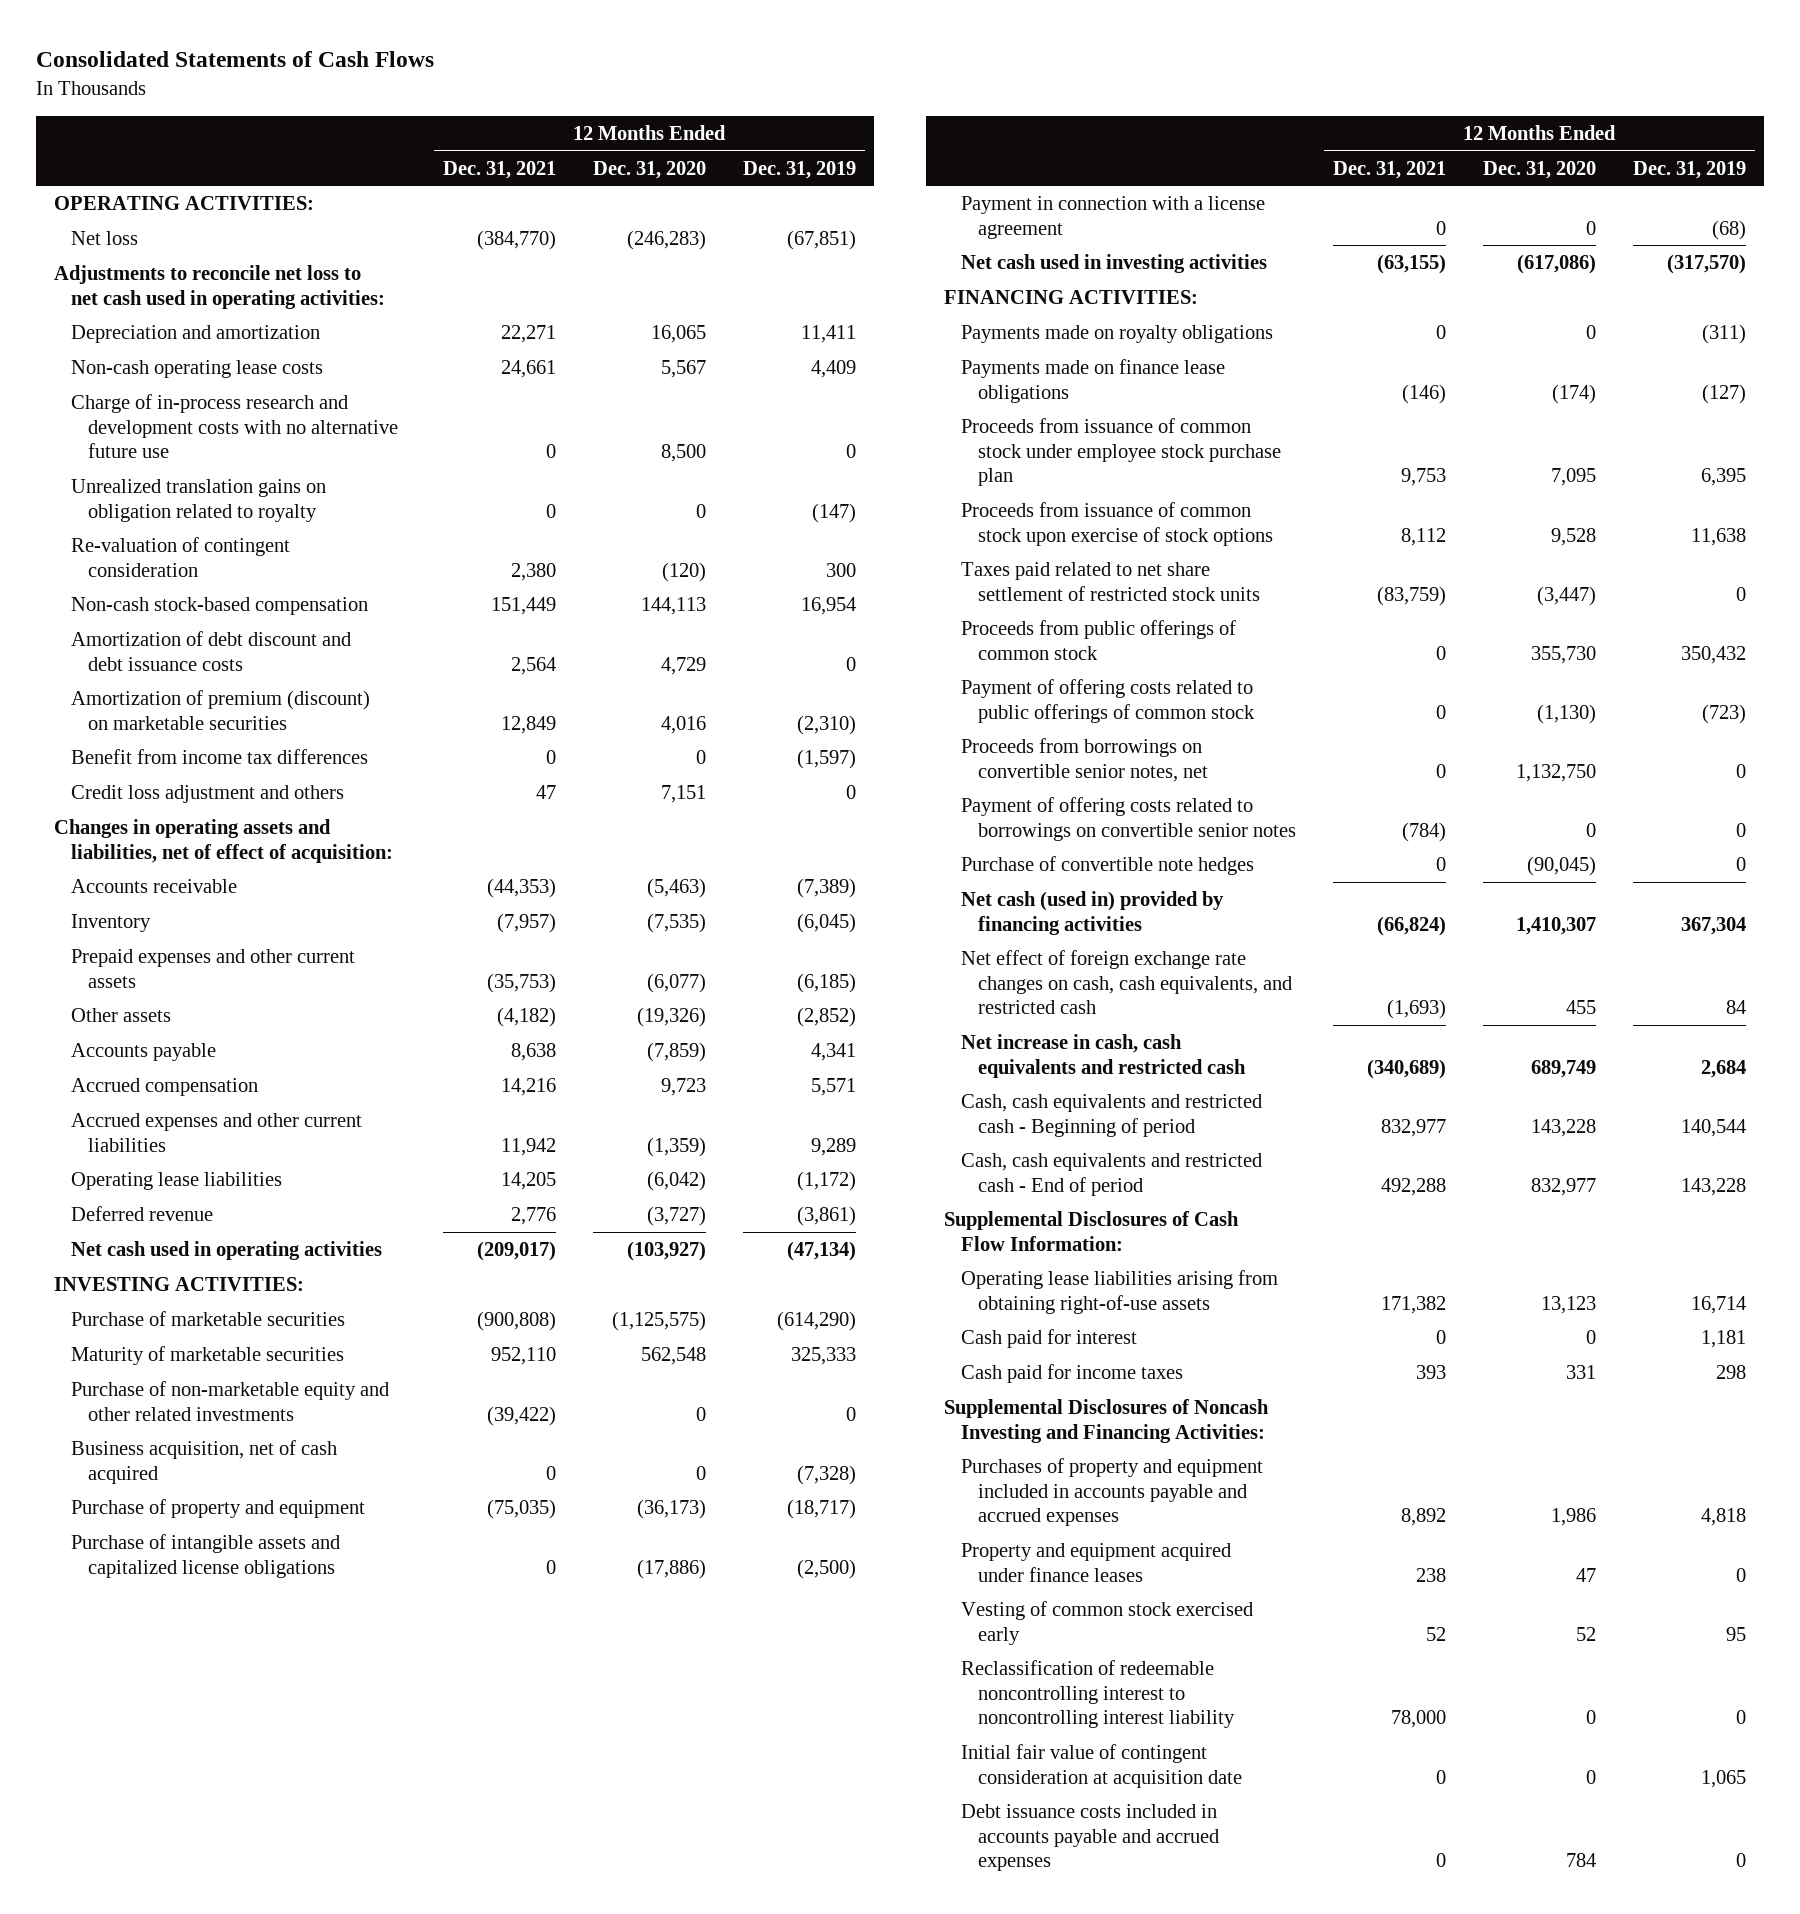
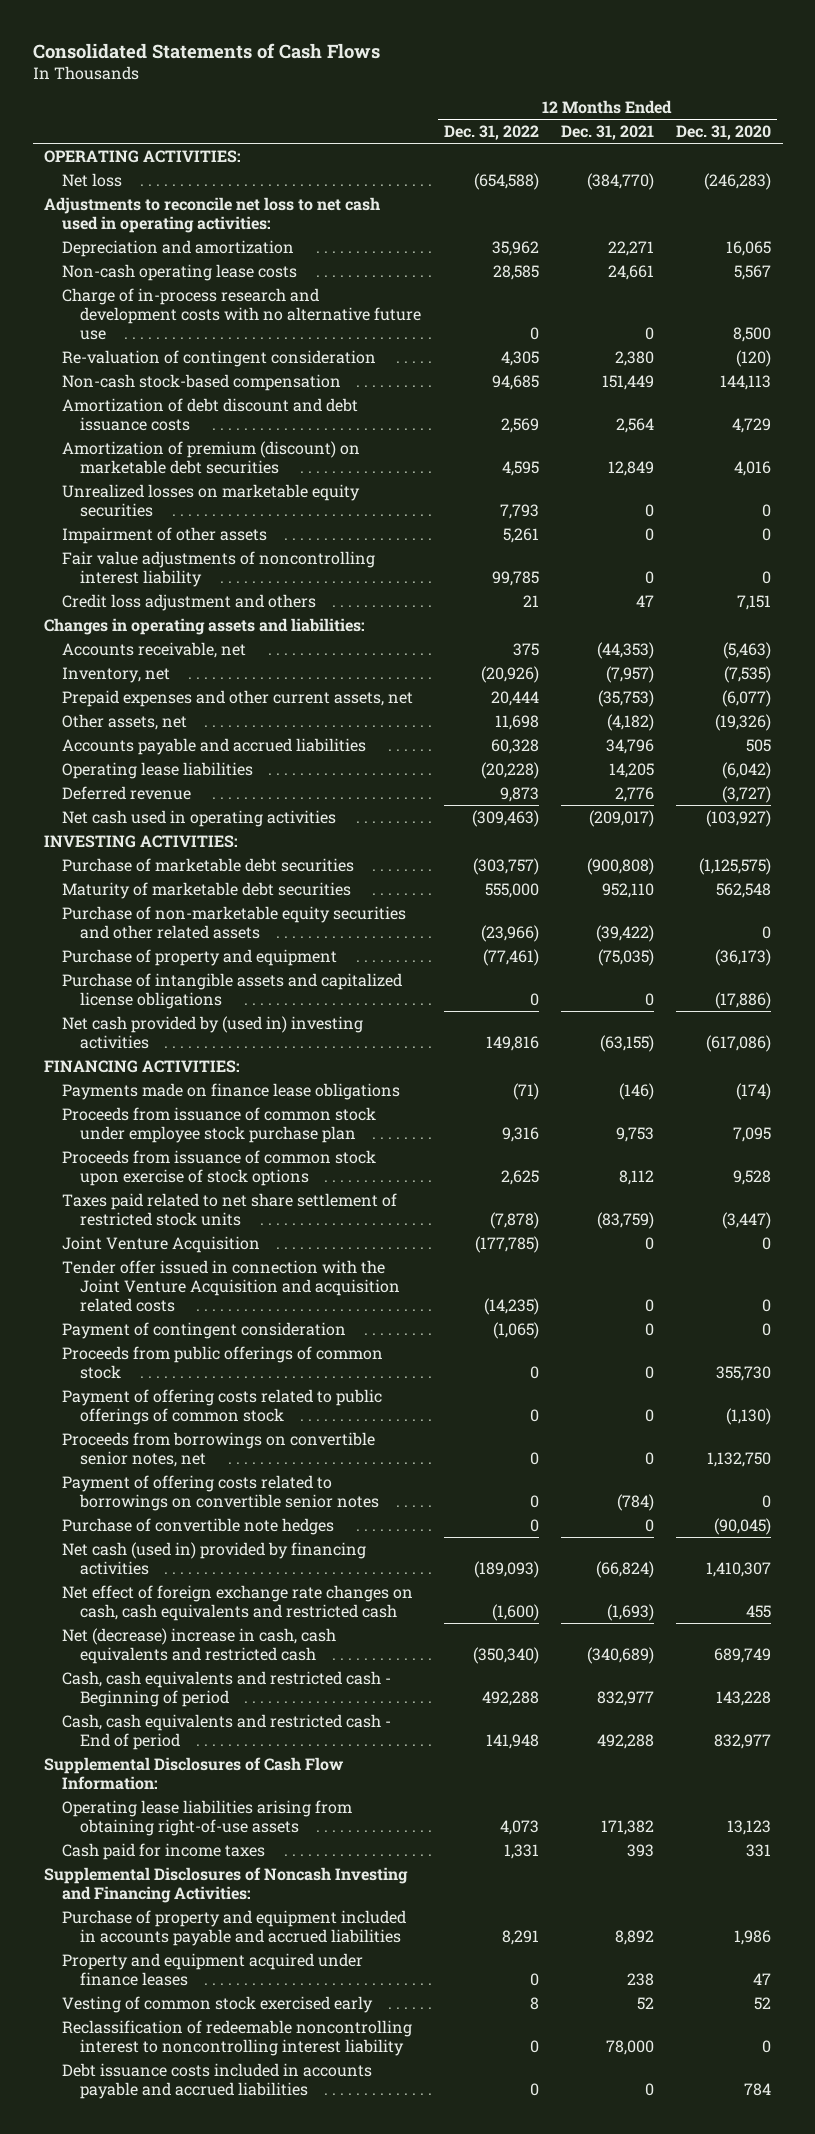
- | 12 Months Ended Dec. 31, 2021 | 12 Months Ended Dec. 31, 2020 | 12 Months Ended Dec. 31, 2019
+ | 12 Months Ended Dec. 31, 2022 | 12 Months Ended Dec. 31, 2021 | 12 Months Ended Dec. 31, 2020
- Unrealized translation gains on obligation related to royalty | 0 | 0 | (147)
- Amortization of premium (discount) on marketable securities | 12,849 | 4,016 | (2,310)
- Benefit from income tax differences | 0 | 0 | (1,597)
+ Amortization of premium (discount) on marketable debt securities | 4,595 | 12,849 | 4,016
+ Unrealized losses on marketable equity securities | 7,793 | 0 | 0
+ Impairment of other assets | 5,261 | 0 | 0
+ Fair value adjustments of noncontrolling interest liability | 99,785 | 0 | 0
- Changes in operating assets and liabilities, net of effect of acquisition:
- Accounts receivable | (44,353) | (5,463) | (7,389)
- Inventory | (7,957) | (7,535) | (6,045)
- Prepaid expenses and other current assets | (35,753) | (6,077) | (6,185)
- Other assets | (4,182) | (19,326) | (2,852)
- Accounts payable | 8,638 | (7,859) | 4,341
- Accrued compensation | 14,216 | 9,723 | 5,571
- Accrued expenses and other current liabilities | 11,942 | (1,359) | 9,289
+ Changes in operating assets and liabilities:
+ Accounts receivable, net | 375 | (44,353) | (5,463)
+ Inventory, net | (20,926) | (7,957) | (7,535)
+ Prepaid expenses and other current assets, net | 20,444 | (35,753) | (6,077)
+ Other assets, net | 11,698 | (4,182) | (19,326)
+ Accounts payable and accrued liabilities | 60,328 | 34,796 | 505
- Purchase of marketable securities | (900,808) | (1,125,575) | (614,290)
- Maturity of marketable securities | 952,110 | 562,548 | 325,333
- Purchase of non-marketable equity and other related investments | (39,422) | 0 | 0
- Business acquisition, net of cash acquired | 0 | 0 | (7,328)
+ Purchase of marketable debt securities | (303,757) | (900,808) | (1,125,575)
+ Maturity of marketable debt securities | 555,000 | 952,110 | 562,548
+ Purchase of non-marketable equity securities and other related assets | (23,966) | (39,422) | 0
- Payment in connection with a license agreement | 0 | 0 | (68)
- Net cash used in investing activities | (63,155) | (617,086) | (317,570)
+ Net cash provided by (used in) investing activities | 149,816 | (63,155) | (617,086)
- Payments made on royalty obligations | 0 | 0 | (311)
+ Joint Venture Acquisition | (177,785) | 0 | 0
+ Tender offer issued in connection with the Joint Venture Acquisition and acquisition related costs | (14,235) | 0 | 0
+ Payment of contingent consideration | (1,065) | 0 | 0
- Net effect of foreign exchange rate changes on cash, cash equivalents, and restricted cash | (1,693) | 455 | 84
- Net increase in cash, cash equivalents and restricted cash | (340,689) | 689,749 | 2,684
+ Net effect of foreign exchange rate changes on cash, cash equivalents and restricted cash | (1,600) | (1,693) | 455
+ Net (decrease) increase in cash, cash equivalents and restricted cash | (350,340) | (340,689) | 689,749
- Cash paid for interest | 0 | 0 | 1,181
- Purchases of property and equipment included in accounts payable and accrued expenses | 8,892 | 1,986 | 4,818
+ Purchase of property and equipment included in accounts payable and accrued liabilities | 8,291 | 8,892 | 1,986
- Initial fair value of contingent consideration at acquisition date | 0 | 0 | 1,065
- Debt issuance costs included in accounts payable and accrued expenses | 0 | 784 | 0
+ Debt issuance costs included in accounts payable and accrued liabilities | 0 | 0 | 784

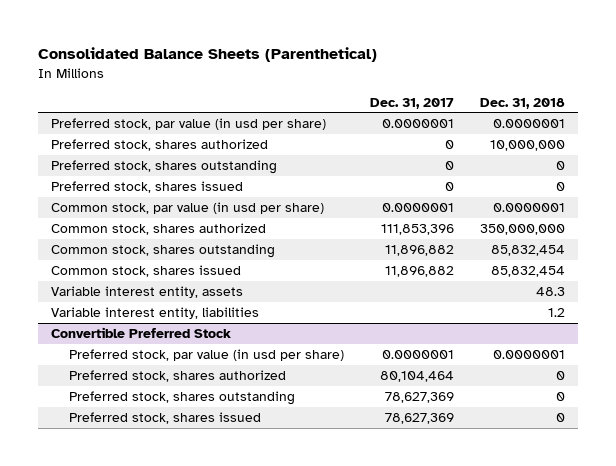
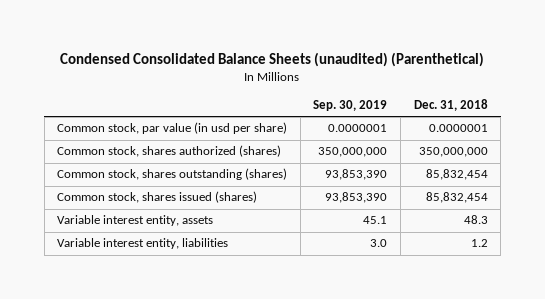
- Consolidated Balance Sheets (Parenthetical)
+ Condensed Consolidated Balance Sheets (unaudited) (Parenthetical)
- | Dec. 31, 2017 | Dec. 31, 2018
+ | Sep. 30, 2019 | Dec. 31, 2018
- Preferred stock, par value (in usd per share) | 0.0000001 | 0.0000001
- Preferred stock, shares authorized | 0 | 10,000,000
- Preferred stock, shares outstanding | 0 | 0
- Preferred stock, shares issued | 0 | 0
- Common stock, shares authorized | 111,853,396 | 350,000,000
- Common stock, shares outstanding | 11,896,882 | 85,832,454
- Common stock, shares issued | 11,896,882 | 85,832,454
+ Common stock, shares authorized (shares) | 350,000,000 | 350,000,000
+ Common stock, shares outstanding (shares) | 93,853,390 | 85,832,454
+ Common stock, shares issued (shares) | 93,853,390 | 85,832,454
- Convertible Preferred Stock
- Preferred stock, par value (in usd per share) | 0.0000001 | 0.0000001
- Preferred stock, shares authorized | 80,104,464 | 0
- Preferred stock, shares outstanding | 78,627,369 | 0
- Preferred stock, shares issued | 78,627,369 | 0

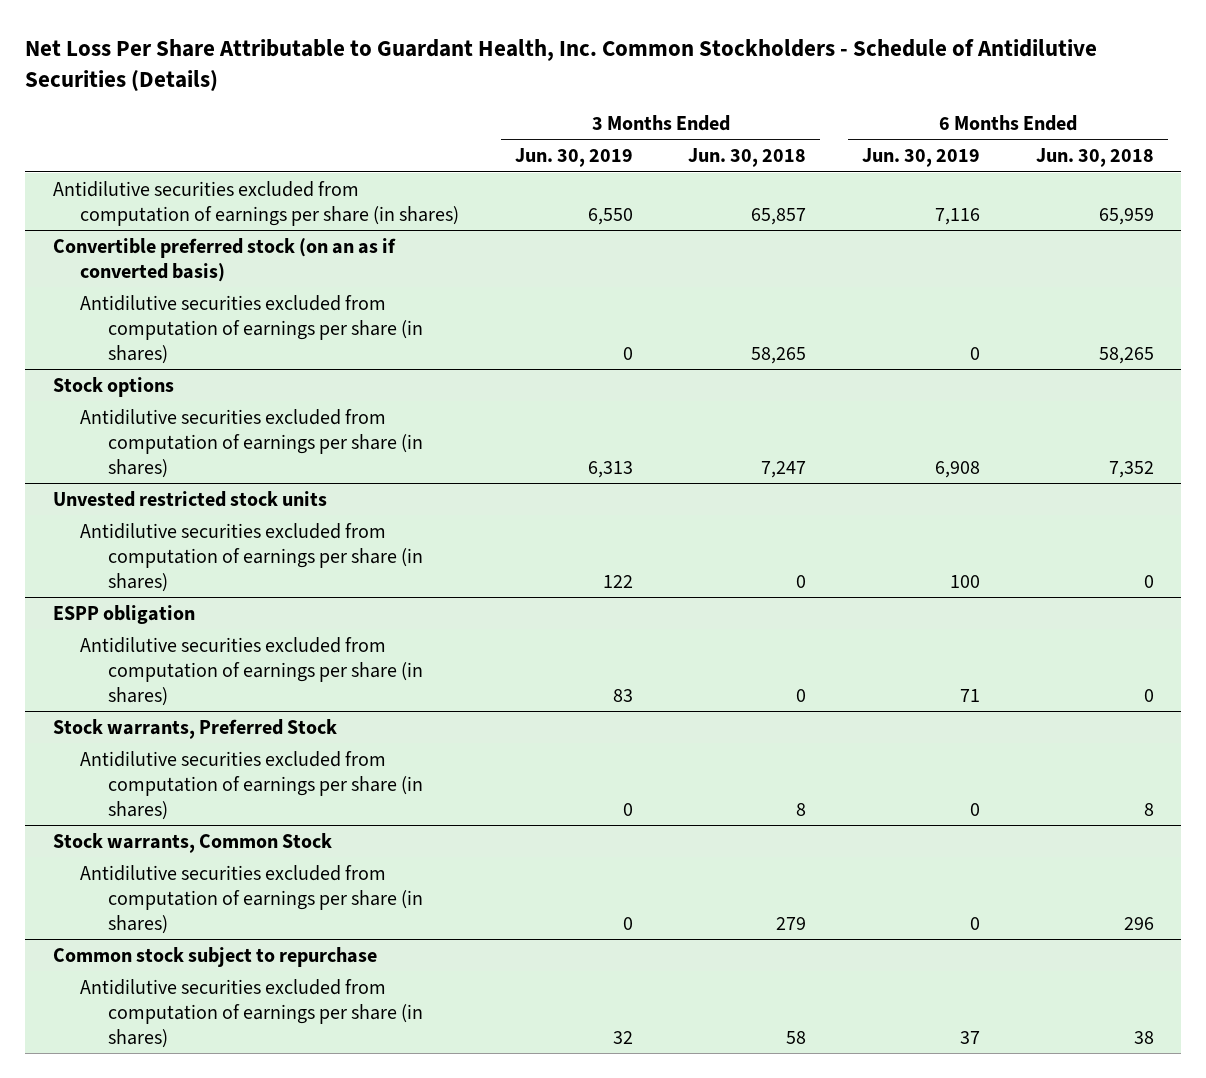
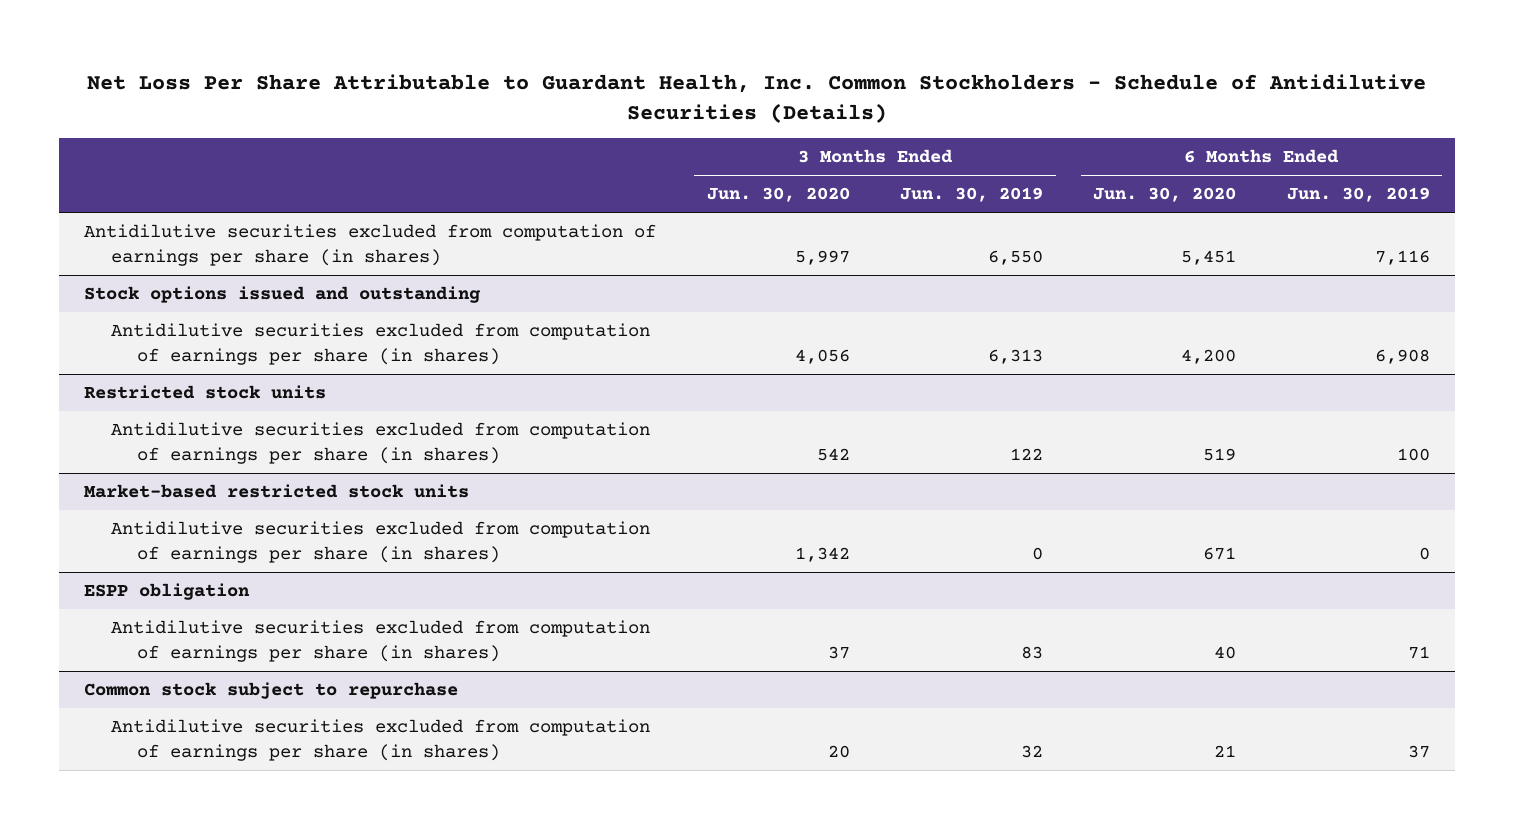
- | 3 Months Ended Jun. 30, 2019 | 3 Months Ended Jun. 30, 2018 | 6 Months Ended Jun. 30, 2019 | 6 Months Ended Jun. 30, 2018
+ | 3 Months Ended Jun. 30, 2020 | 3 Months Ended Jun. 30, 2019 | 6 Months Ended Jun. 30, 2020 | 6 Months Ended Jun. 30, 2019
- Convertible preferred stock (on an as if converted basis)
- Antidilutive securities excluded from computation of earnings per share (in shares) | 0 | 58,265 | 0 | 58,265
- Stock options
+ Stock options issued and outstanding
- Unvested restricted stock units
+ Restricted stock units
+ Market-based restricted stock units
+ Antidilutive securities excluded from computation of earnings per share (in shares) | 1,342 | 0 | 671 | 0
- Stock warrants, Preferred Stock
- Antidilutive securities excluded from computation of earnings per share (in shares) | 0 | 8 | 0 | 8
- Stock warrants, Common Stock
- Antidilutive securities excluded from computation of earnings per share (in shares) | 0 | 279 | 0 | 296

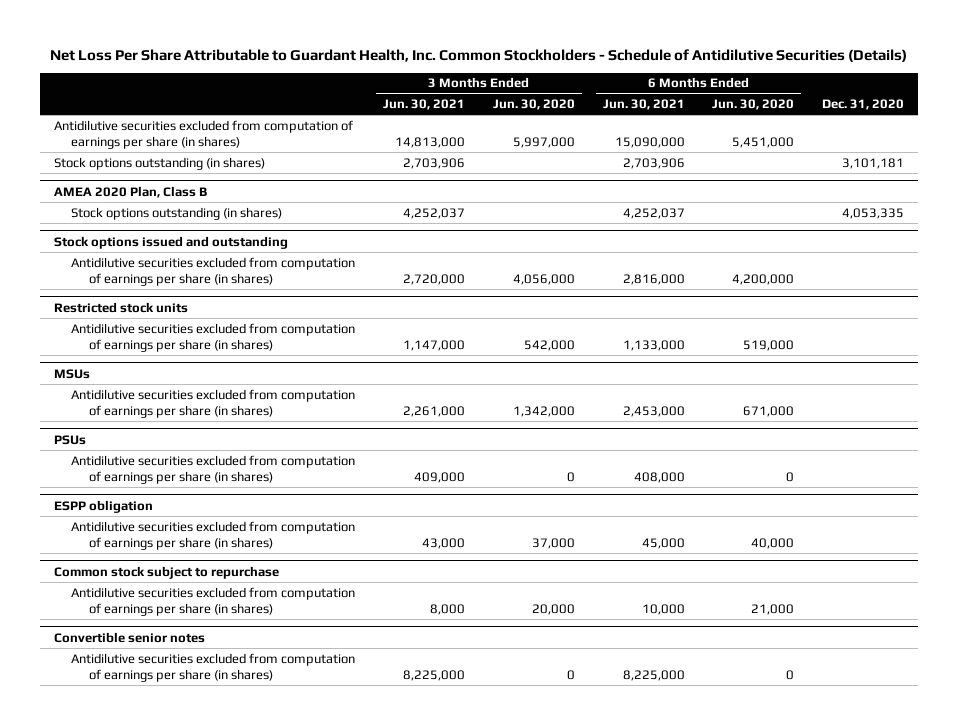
- | 3 Months Ended Jun. 30, 2020 | 3 Months Ended Jun. 30, 2019 | 6 Months Ended Jun. 30, 2020 | 6 Months Ended Jun. 30, 2019
+ | 3 Months Ended Jun. 30, 2021 | 3 Months Ended Jun. 30, 2020 | 6 Months Ended Jun. 30, 2021 | 6 Months Ended Jun. 30, 2020 | Dec. 31, 2020
- Antidilutive securities excluded from computation of earnings per share (in shares) | 5,997 | 6,550 | 5,451 | 7,116
+ Antidilutive securities excluded from computation of earnings per share (in shares) | 14,813,000 | 5,997,000 | 15,090,000 | 5,451,000 |
+ Stock options outstanding (in shares) | 2,703,906 | | 2,703,906 | | 3,101,181
+ AMEA 2020 Plan, Class B
+ Stock options outstanding (in shares) | 4,252,037 | | 4,252,037 | | 4,053,335
@ Stock options issued and outstanding
- Antidilutive securities excluded from computation of earnings per share (in shares) | 4,056 | 6,313 | 4,200 | 6,908
+ Antidilutive securities excluded from computation of earnings per share (in shares) | 2,720,000 | 4,056,000 | 2,816,000 | 4,200,000 |
@ Restricted stock units
- Antidilutive securities excluded from computation of earnings per share (in shares) | 542 | 122 | 519 | 100
- Market-based restricted stock units
- Antidilutive securities excluded from computation of earnings per share (in shares) | 1,342 | 0 | 671 | 0
@ Restricted stock units
+ Antidilutive securities excluded from computation of earnings per share (in shares) | 1,147,000 | 542,000 | 1,133,000 | 519,000 |
+ MSUs
+ Antidilutive securities excluded from computation of earnings per share (in shares) | 2,261,000 | 1,342,000 | 2,453,000 | 671,000 |
+ PSUs
+ Antidilutive securities excluded from computation of earnings per share (in shares) | 409,000 | 0 | 408,000 | 0 |
@ ESPP obligation
- Antidilutive securities excluded from computation of earnings per share (in shares) | 37 | 83 | 40 | 71
+ Antidilutive securities excluded from computation of earnings per share (in shares) | 43,000 | 37,000 | 45,000 | 40,000 |
@ Common stock subject to repurchase
- Antidilutive securities excluded from computation of earnings per share (in shares) | 20 | 32 | 21 | 37
+ Antidilutive securities excluded from computation of earnings per share (in shares) | 8,000 | 20,000 | 10,000 | 21,000 |
+ Convertible senior notes
+ Antidilutive securities excluded from computation of earnings per share (in shares) | 8,225,000 | 0 | 8,225,000 | 0 |

